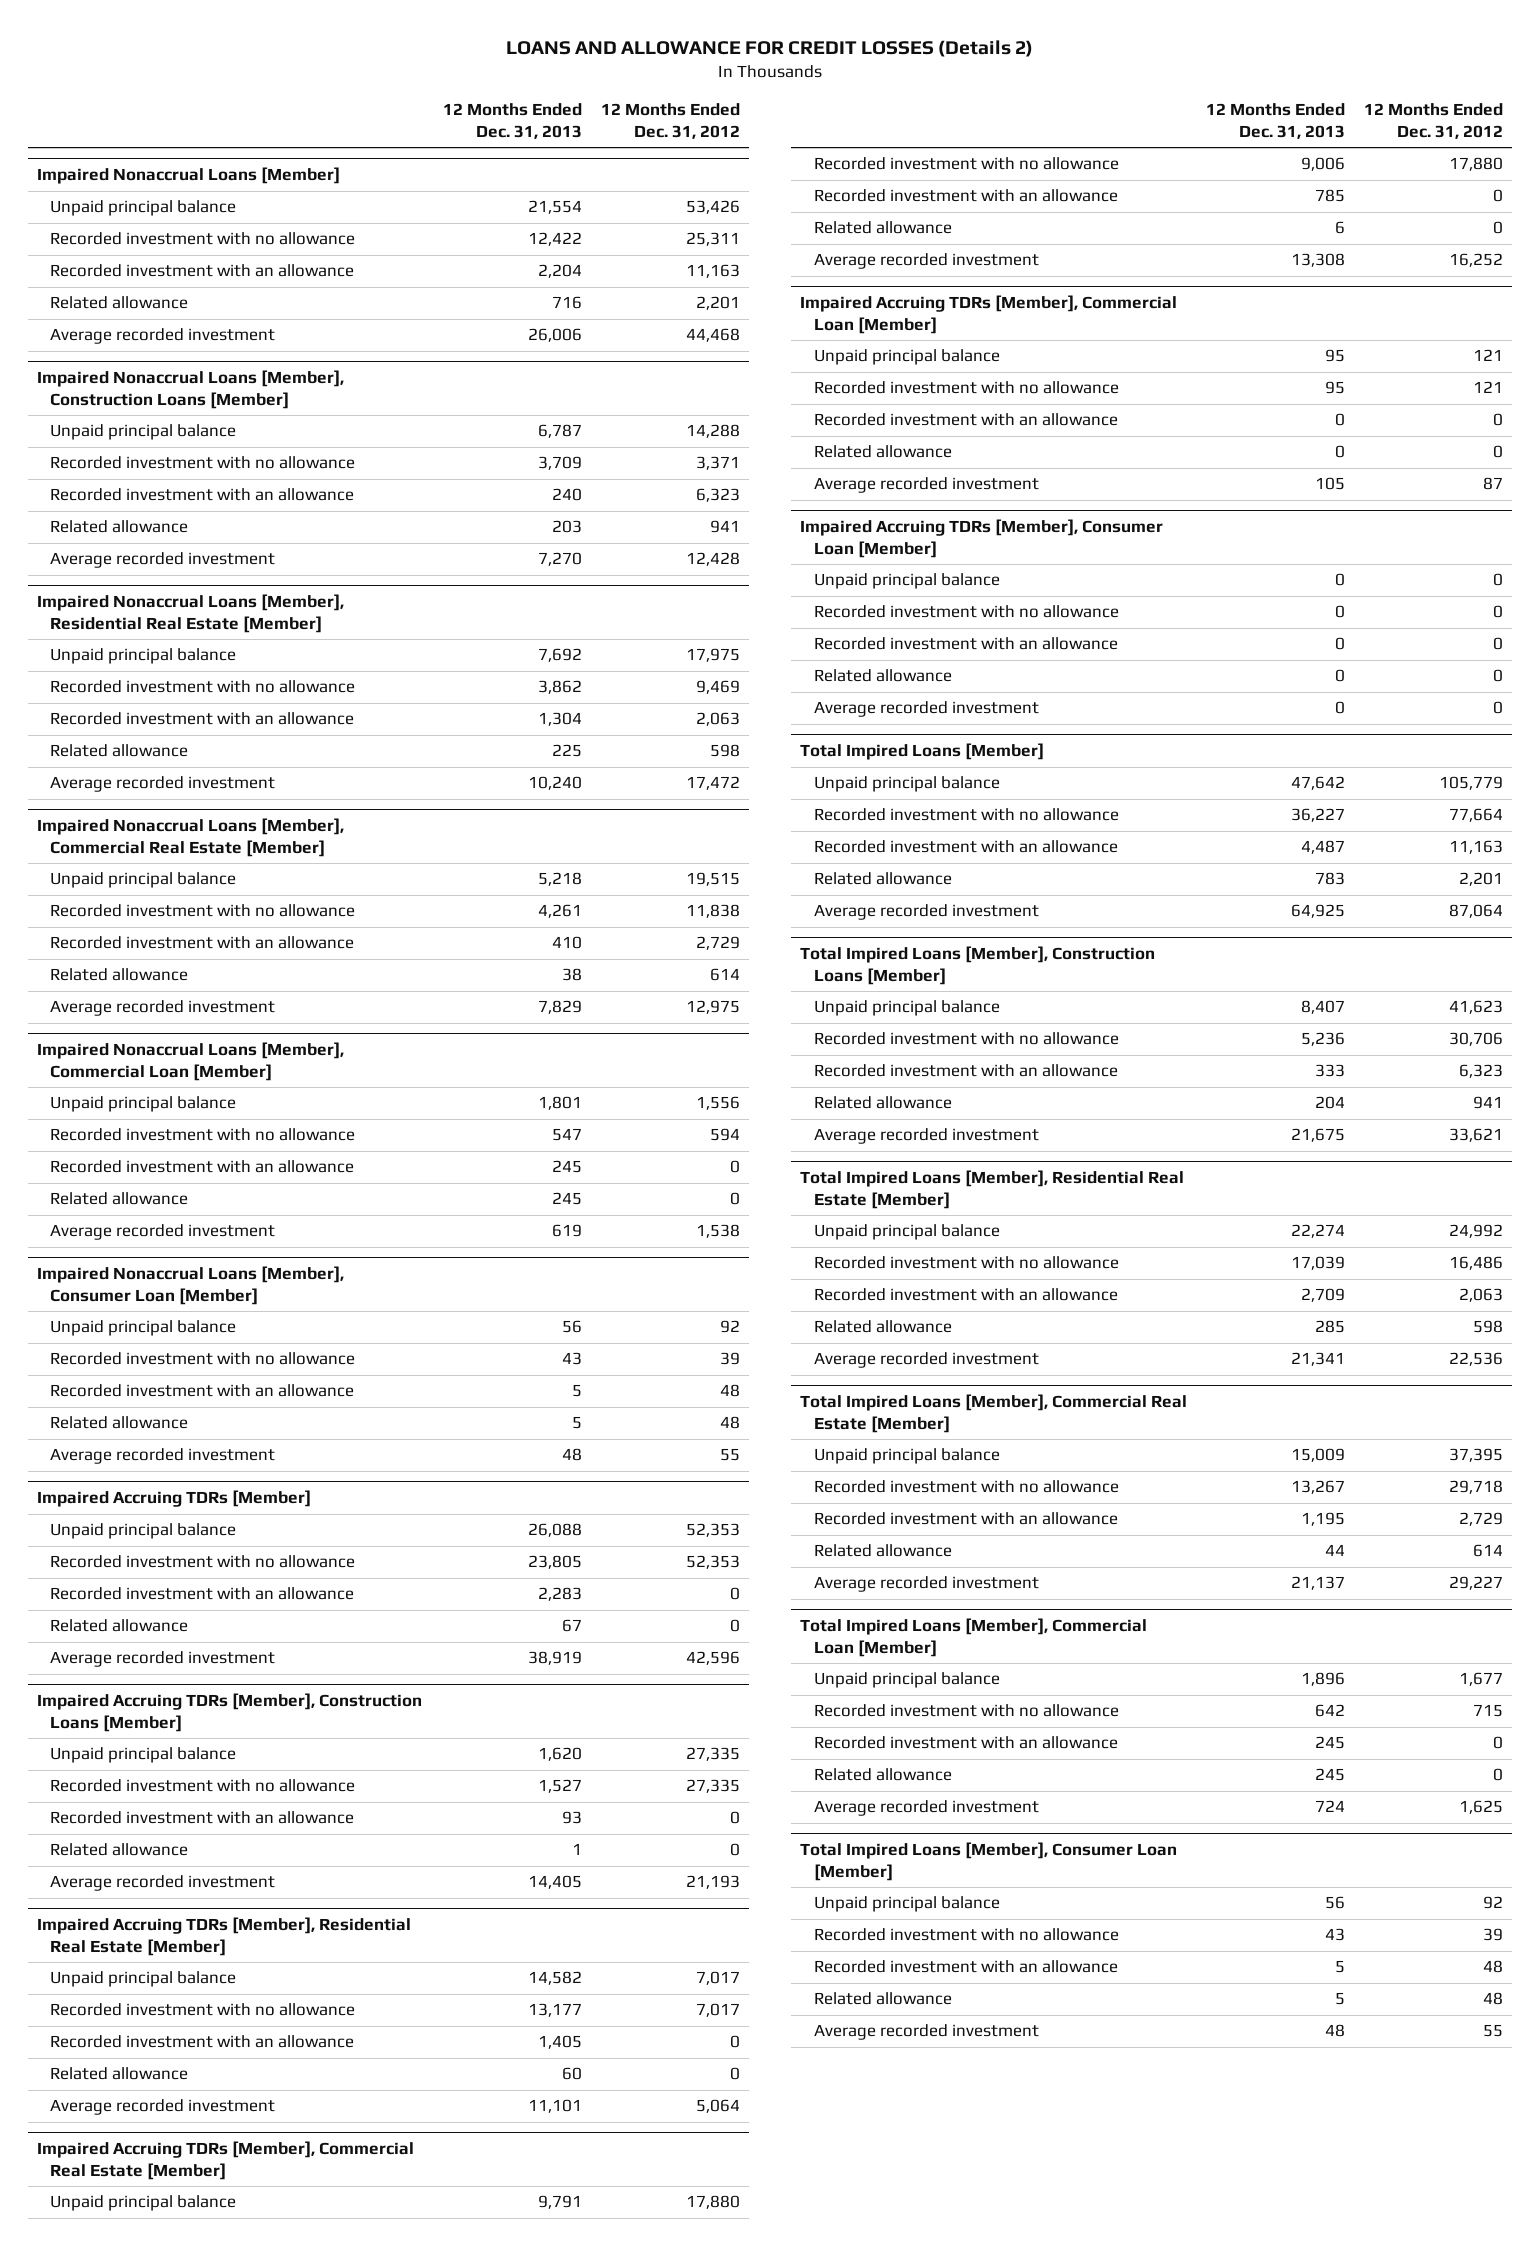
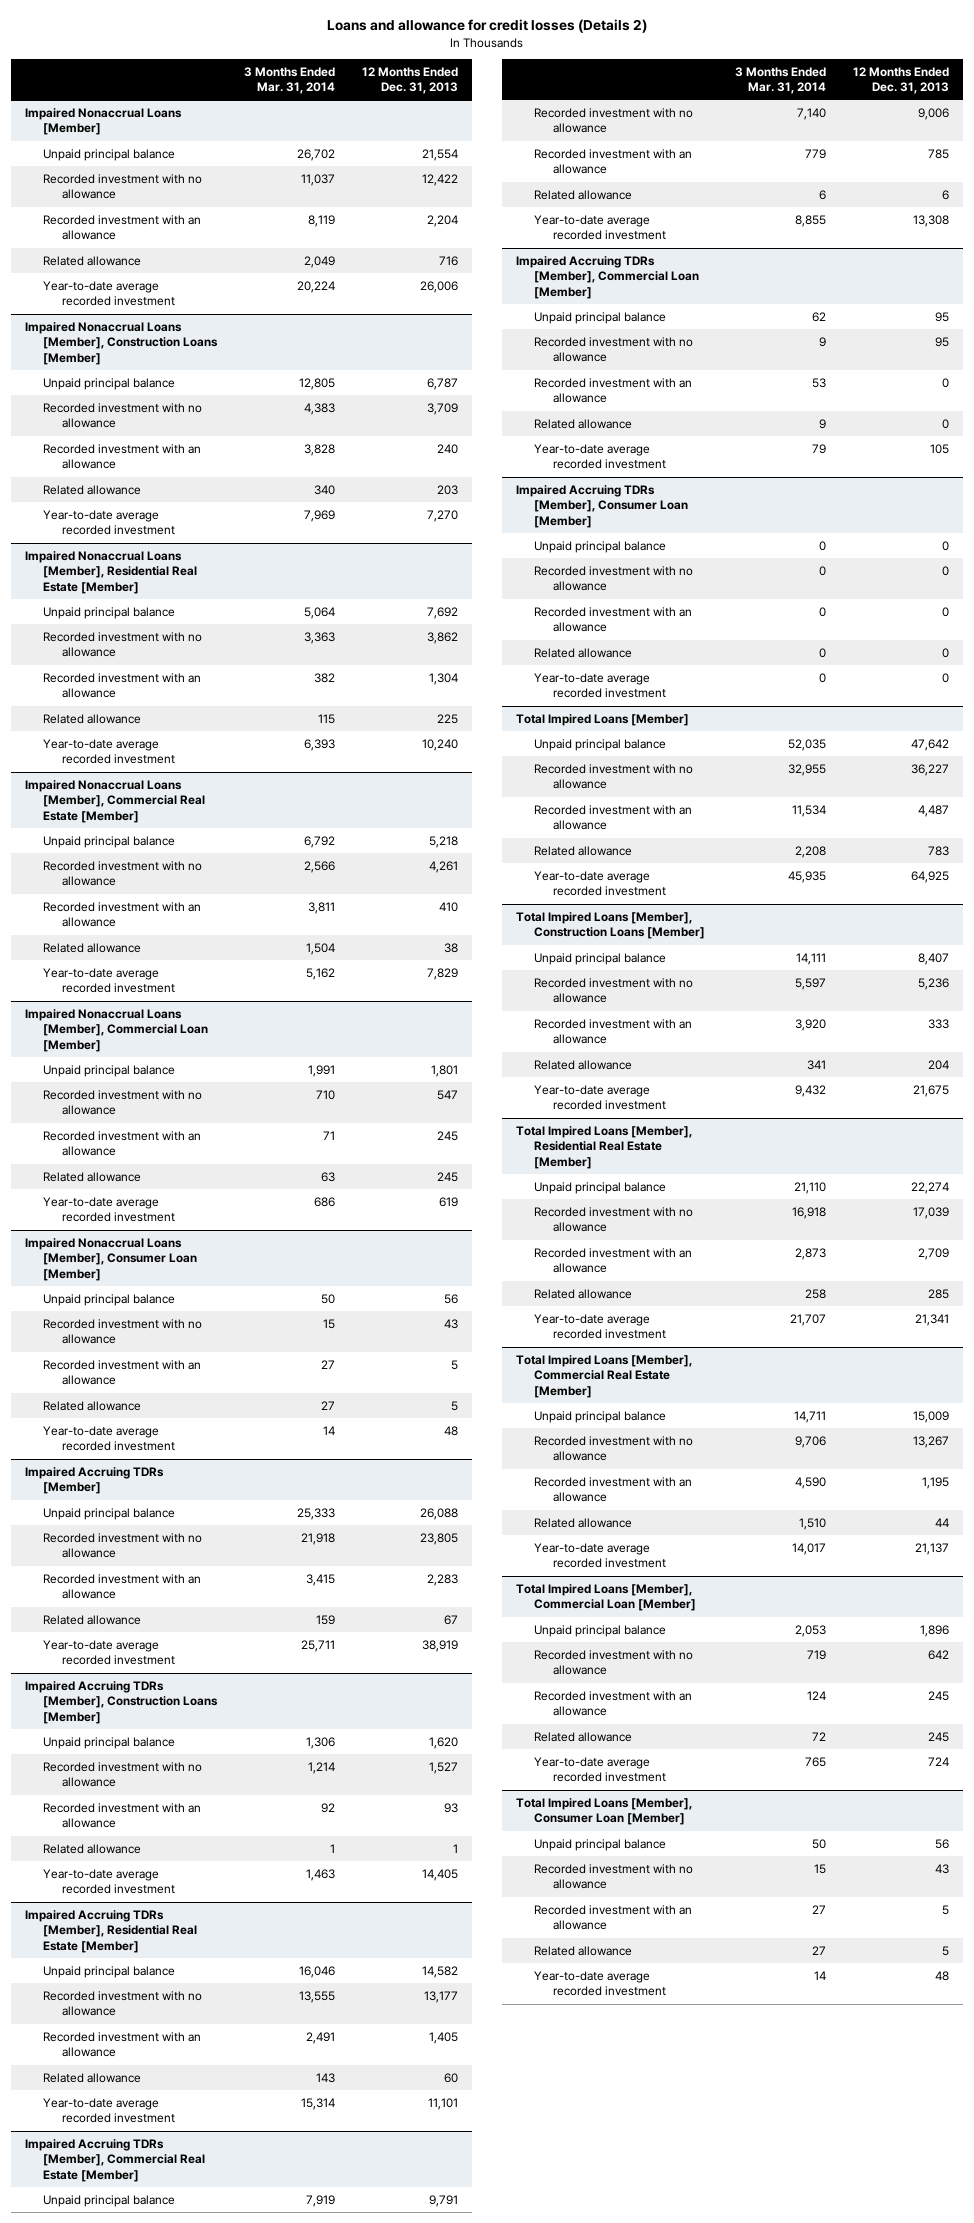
- LOANS AND ALLOWANCE FOR CREDIT LOSSES (Details 2)
+ Loans and allowance for credit losses (Details 2)
- | 12 Months Ended Dec. 31, 2013 | 12 Months Ended Dec. 31, 2012
+ | 3 Months Ended Mar. 31, 2014 | 12 Months Ended Dec. 31, 2013
@ Impaired Nonaccrual Loans [Member]
- Average recorded investment | 26,006 | 44,468
+ Year-to-date average recorded investment | 20,224 | 26,006
@ Impaired Nonaccrual Loans [Member], Construction Loans [Member]
- Average recorded investment | 7,270 | 12,428
+ Year-to-date average recorded investment | 7,969 | 7,270
@ Impaired Nonaccrual Loans [Member], Residential Real Estate [Member]
- Average recorded investment | 10,240 | 17,472
+ Year-to-date average recorded investment | 6,393 | 10,240
@ Impaired Nonaccrual Loans [Member], Commercial Real Estate [Member]
- Average recorded investment | 7,829 | 12,975
+ Year-to-date average recorded investment | 5,162 | 7,829
@ Impaired Nonaccrual Loans [Member], Commercial Loan [Member]
- Average recorded investment | 619 | 1,538
+ Year-to-date average recorded investment | 686 | 619
@ Impaired Nonaccrual Loans [Member], Consumer Loan [Member]
- Average recorded investment | 48 | 55
+ Year-to-date average recorded investment | 14 | 48
@ Impaired Accruing TDRs [Member]
- Average recorded investment | 38,919 | 42,596
+ Year-to-date average recorded investment | 25,711 | 38,919
@ Impaired Accruing TDRs [Member], Construction Loans [Member]
- Average recorded investment | 14,405 | 21,193
+ Year-to-date average recorded investment | 1,463 | 14,405
@ Impaired Accruing TDRs [Member], Residential Real Estate [Member]
- Average recorded investment | 11,101 | 5,064
+ Year-to-date average recorded investment | 15,314 | 11,101
@ Impaired Accruing TDRs [Member], Commercial Real Estate [Member]
- Average recorded investment | 13,308 | 16,252
+ Year-to-date average recorded investment | 8,855 | 13,308
@ Impaired Accruing TDRs [Member], Commercial Loan [Member]
- Average recorded investment | 105 | 87
+ Year-to-date average recorded investment | 79 | 105
@ Impaired Accruing TDRs [Member], Consumer Loan [Member]
- Average recorded investment | 0 | 0
+ Year-to-date average recorded investment | 0 | 0
@ Total Impired Loans [Member]
- Average recorded investment | 64,925 | 87,064
+ Year-to-date average recorded investment | 45,935 | 64,925
@ Total Impired Loans [Member], Construction Loans [Member]
- Average recorded investment | 21,675 | 33,621
+ Year-to-date average recorded investment | 9,432 | 21,675
@ Total Impired Loans [Member], Residential Real Estate [Member]
- Average recorded investment | 21,341 | 22,536
+ Year-to-date average recorded investment | 21,707 | 21,341
@ Total Impired Loans [Member], Commercial Real Estate [Member]
- Average recorded investment | 21,137 | 29,227
+ Year-to-date average recorded investment | 14,017 | 21,137
@ Total Impired Loans [Member], Commercial Loan [Member]
- Average recorded investment | 724 | 1,625
+ Year-to-date average recorded investment | 765 | 724
@ Total Impired Loans [Member], Consumer Loan [Member]
- Average recorded investment | 48 | 55
+ Year-to-date average recorded investment | 14 | 48

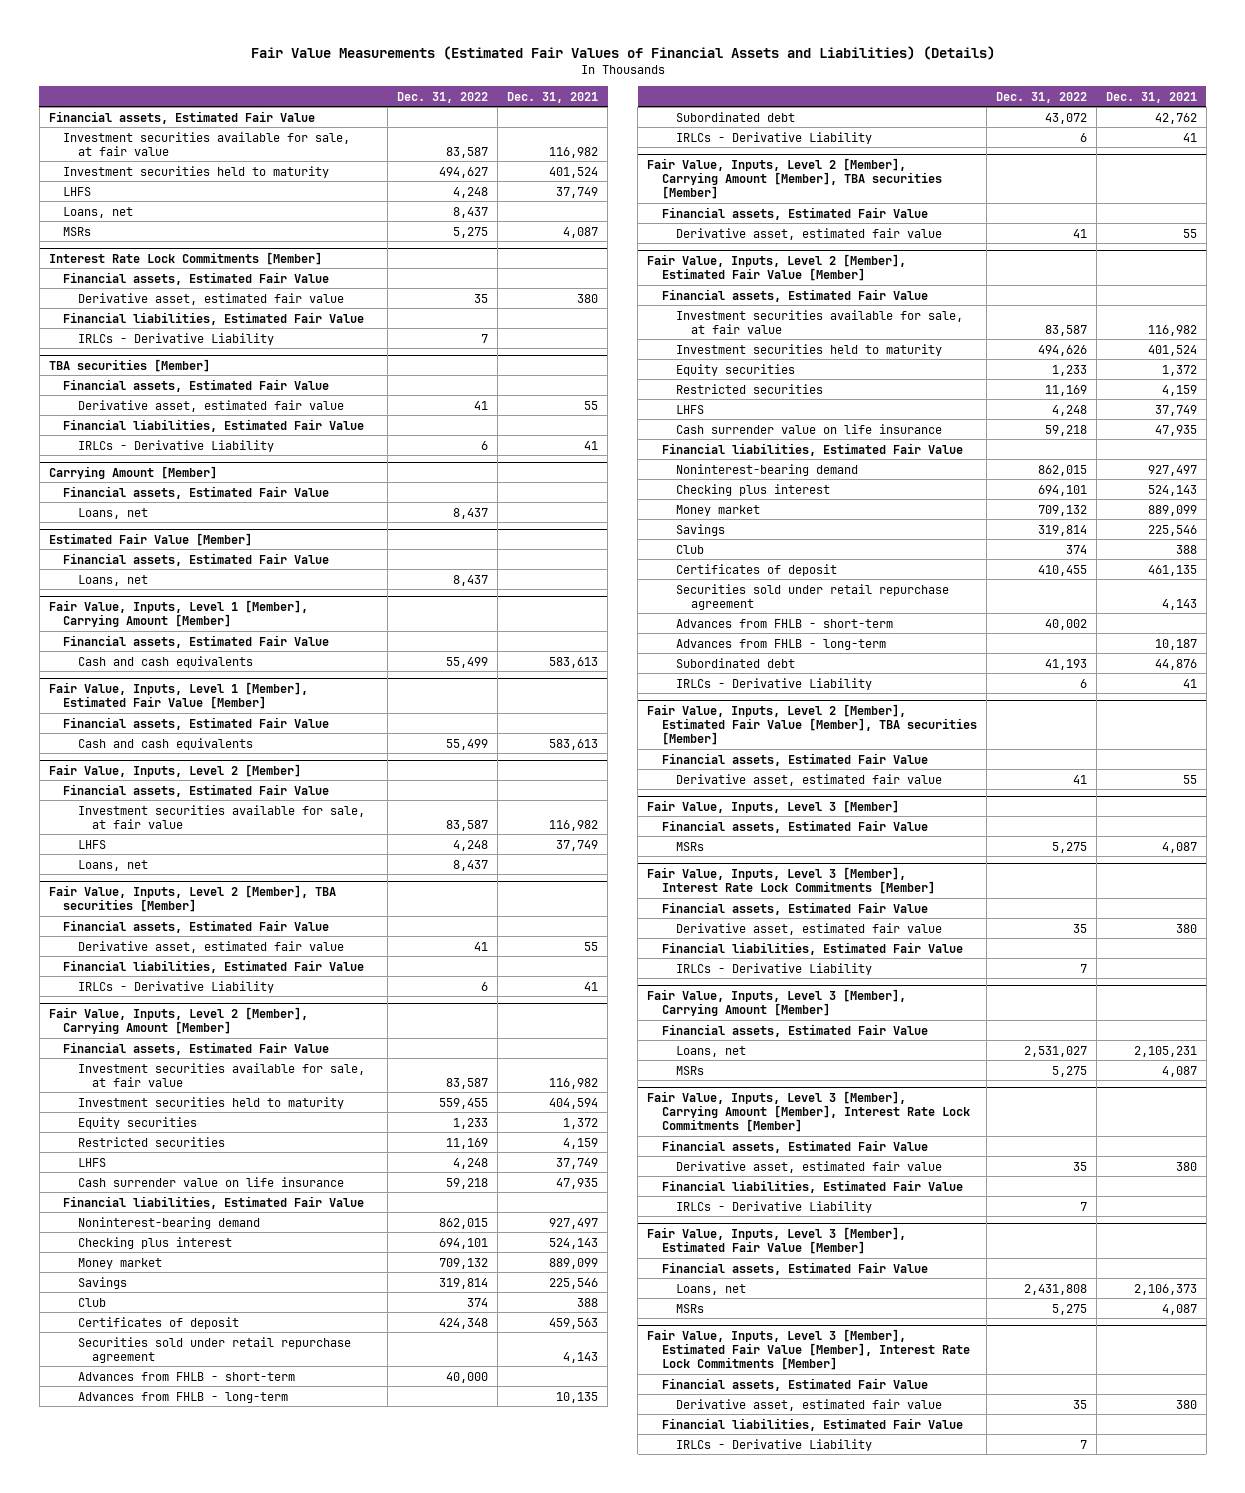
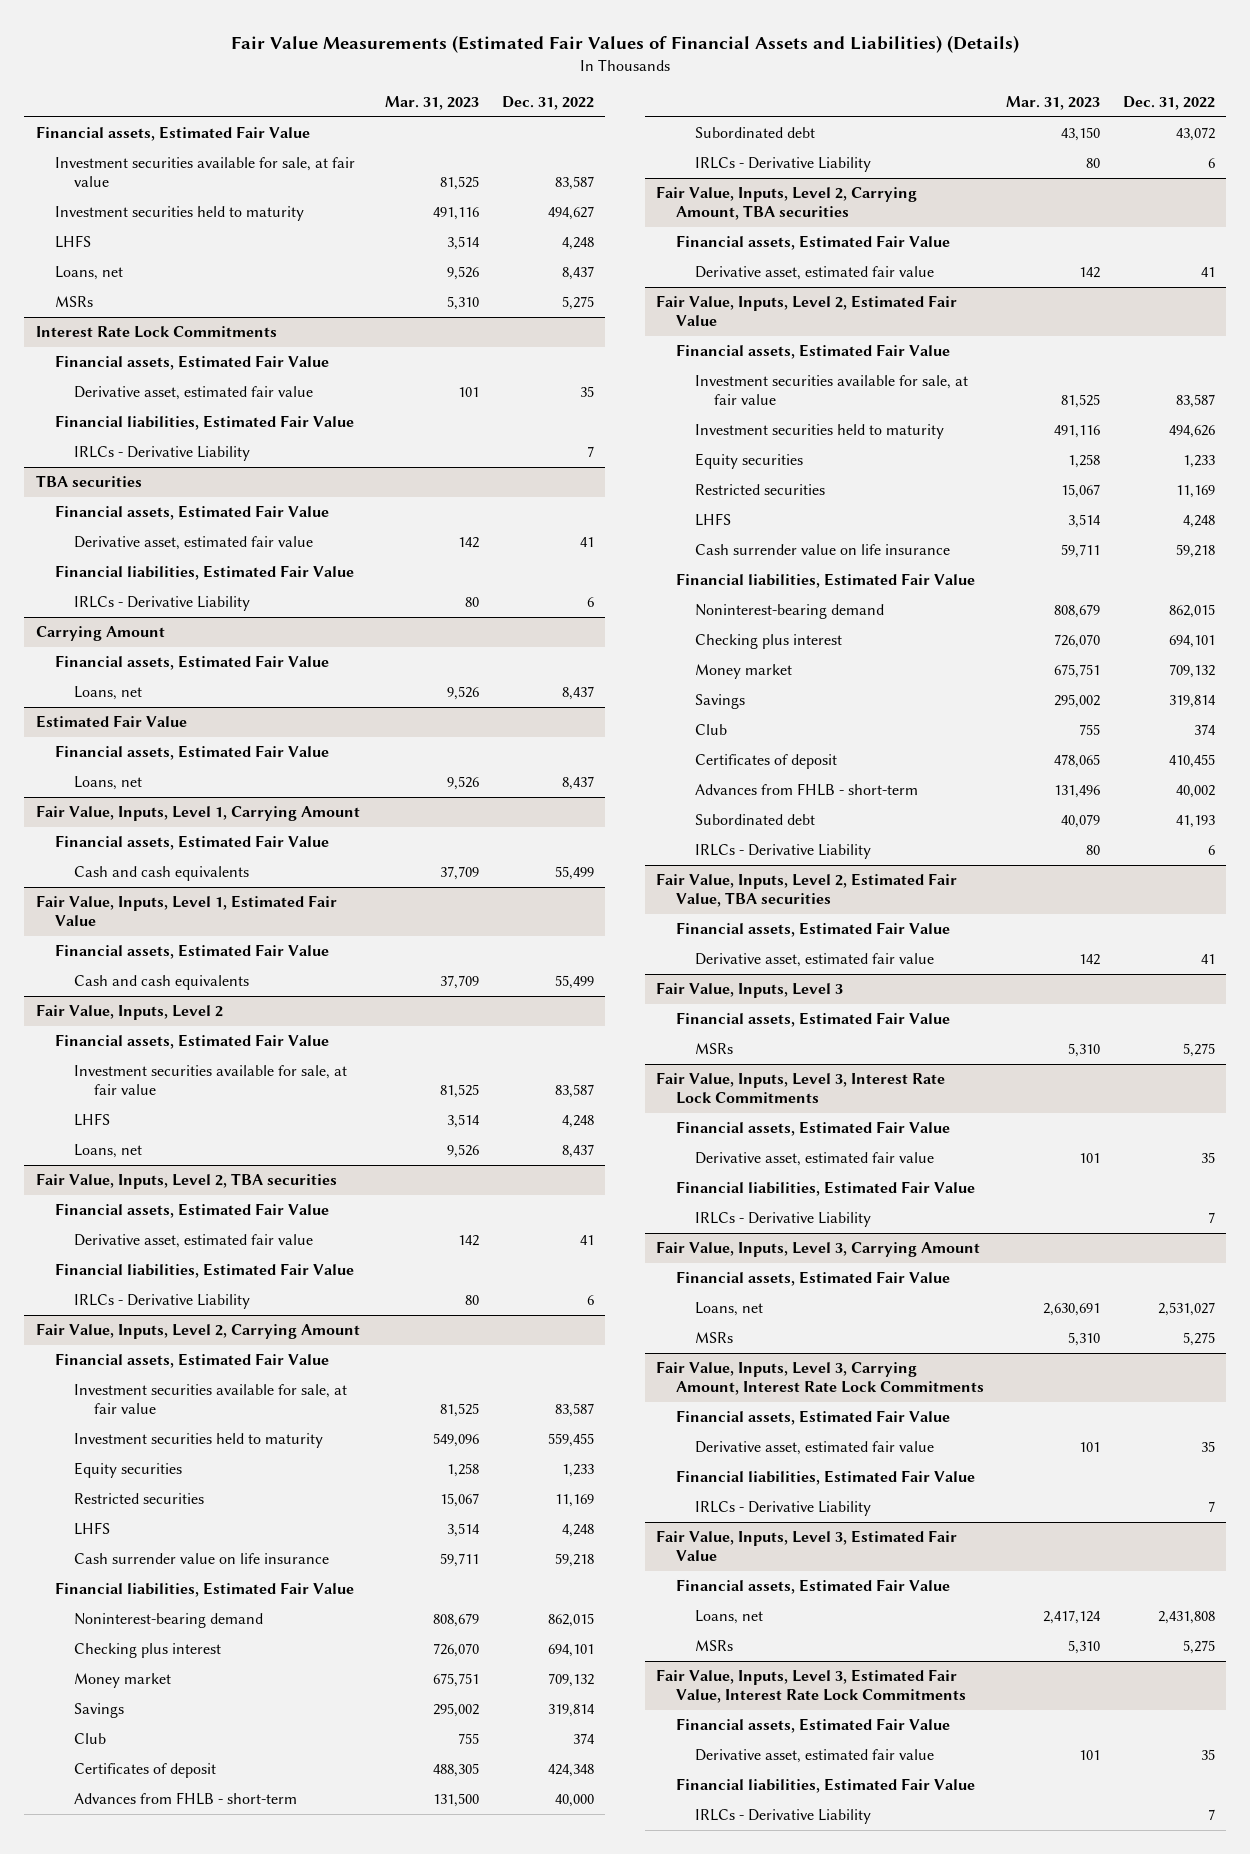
- | Dec. 31, 2022 | Dec. 31, 2021
+ | Mar. 31, 2023 | Dec. 31, 2022
- Interest Rate Lock Commitments [Member]
+ Interest Rate Lock Commitments
- TBA securities [Member]
+ TBA securities
- Carrying Amount [Member]
+ Carrying Amount
- Estimated Fair Value [Member]
+ Estimated Fair Value
- Fair Value, Inputs, Level 1 [Member], Carrying Amount [Member]
+ Fair Value, Inputs, Level 1, Carrying Amount
- Fair Value, Inputs, Level 1 [Member], Estimated Fair Value [Member]
+ Fair Value, Inputs, Level 1, Estimated Fair Value
- Fair Value, Inputs, Level 2 [Member]
+ Fair Value, Inputs, Level 2
- Fair Value, Inputs, Level 2 [Member], TBA securities [Member]
+ Fair Value, Inputs, Level 2, TBA securities
- Fair Value, Inputs, Level 2 [Member], Carrying Amount [Member]
+ Fair Value, Inputs, Level 2, Carrying Amount
- Securities sold under retail repurchase agreement | | 4,143
- Advances from FHLB - long-term | | 10,135
- Fair Value, Inputs, Level 2 [Member], Carrying Amount [Member], TBA securities [Member]
+ Fair Value, Inputs, Level 2, Carrying Amount, TBA securities
- Fair Value, Inputs, Level 2 [Member], Estimated Fair Value [Member]
+ Fair Value, Inputs, Level 2, Estimated Fair Value
- Securities sold under retail repurchase agreement | | 4,143
- Advances from FHLB - long-term | | 10,187
- Fair Value, Inputs, Level 2 [Member], Estimated Fair Value [Member], TBA securities [Member]
+ Fair Value, Inputs, Level 2, Estimated Fair Value, TBA securities
- Fair Value, Inputs, Level 3 [Member]
+ Fair Value, Inputs, Level 3
- Fair Value, Inputs, Level 3 [Member], Interest Rate Lock Commitments [Member]
+ Fair Value, Inputs, Level 3, Interest Rate Lock Commitments
- Fair Value, Inputs, Level 3 [Member], Carrying Amount [Member]
+ Fair Value, Inputs, Level 3, Carrying Amount
- Fair Value, Inputs, Level 3 [Member], Carrying Amount [Member], Interest Rate Lock Commitments [Member]
+ Fair Value, Inputs, Level 3, Carrying Amount, Interest Rate Lock Commitments
- Fair Value, Inputs, Level 3 [Member], Estimated Fair Value [Member]
+ Fair Value, Inputs, Level 3, Estimated Fair Value
- Fair Value, Inputs, Level 3 [Member], Estimated Fair Value [Member], Interest Rate Lock Commitments [Member]
+ Fair Value, Inputs, Level 3, Estimated Fair Value, Interest Rate Lock Commitments

